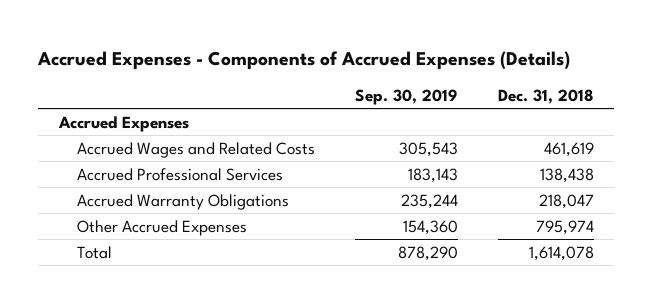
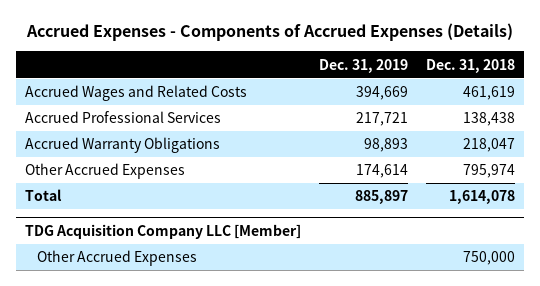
- | Sep. 30, 2019 | Dec. 31, 2018
+ | Dec. 31, 2019 | Dec. 31, 2018
- Accrued Expenses
+ TDG Acquisition Company LLC [Member]
+ Other Accrued Expenses | | 750,000

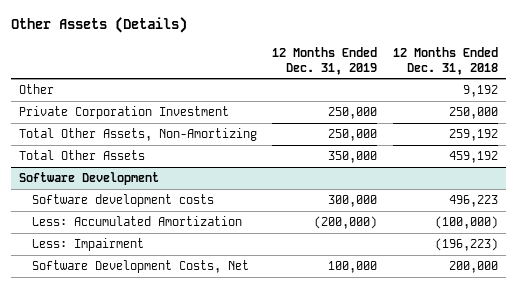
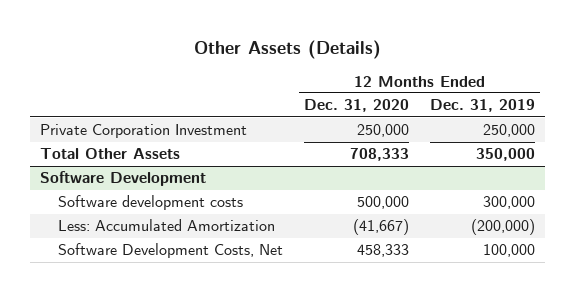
- | 12 Months Ended Dec. 31, 2019 | 12 Months Ended Dec. 31, 2018
+ | 12 Months Ended Dec. 31, 2020 | 12 Months Ended Dec. 31, 2019
- Other | | 9,192
- Total Other Assets, Non-Amortizing | 250,000 | 259,192
@ Software Development
- Less: Impairment | | (196,223)

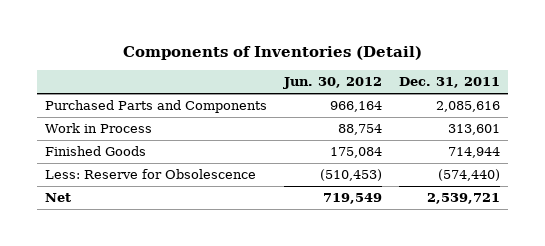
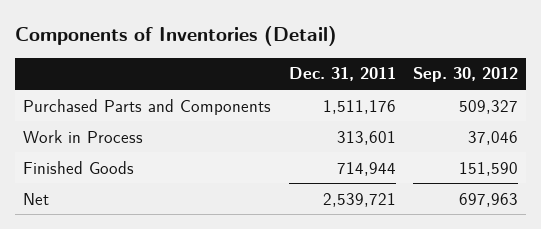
- | Jun. 30, 2012 | Dec. 31, 2011
+ | Dec. 31, 2011 | Sep. 30, 2012
- Purchased Parts and Components | 966,164 | 2,085,616
+ Purchased Parts and Components | 1,511,176 | 509,327
- Less: Reserve for Obsolescence | (510,453) | (574,440)

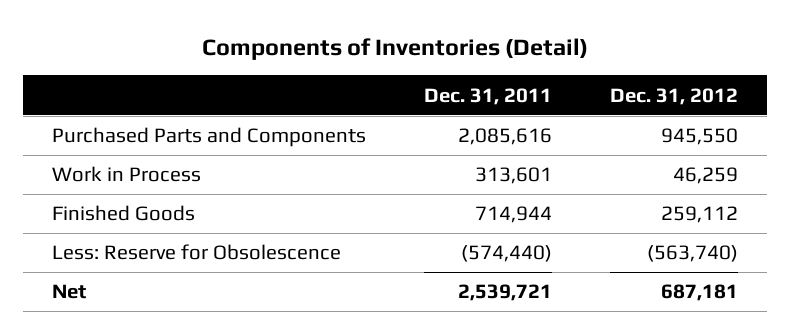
- | Dec. 31, 2011 | Sep. 30, 2012
+ | Dec. 31, 2011 | Dec. 31, 2012
- Purchased Parts and Components | 1,511,176 | 509,327
+ Purchased Parts and Components | 2,085,616 | 945,550
+ Less: Reserve for Obsolescence | (574,440) | (563,740)

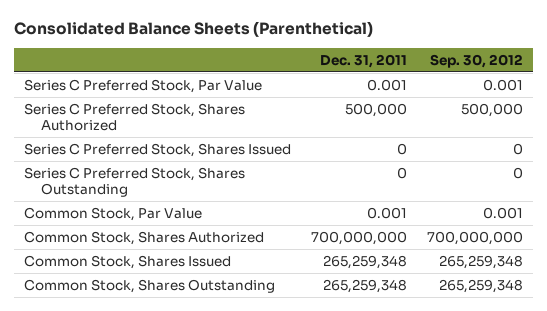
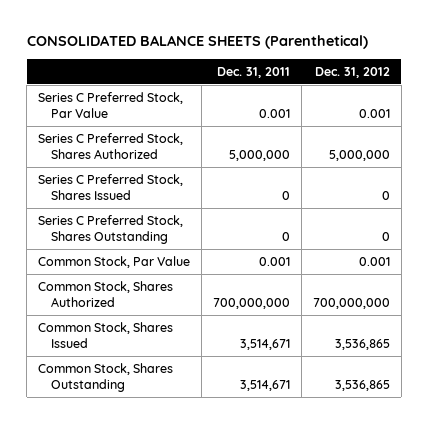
- Consolidated Balance Sheets (Parenthetical)
+ CONSOLIDATED BALANCE SHEETS (Parenthetical)
- | Dec. 31, 2011 | Sep. 30, 2012
+ | Dec. 31, 2011 | Dec. 31, 2012
- Series C Preferred Stock, Shares Authorized | 500,000 | 500,000
+ Series C Preferred Stock, Shares Authorized | 5,000,000 | 5,000,000
- Common Stock, Shares Issued | 265,259,348 | 265,259,348
- Common Stock, Shares Outstanding | 265,259,348 | 265,259,348
+ Common Stock, Shares Issued | 3,514,671 | 3,536,865
+ Common Stock, Shares Outstanding | 3,514,671 | 3,536,865

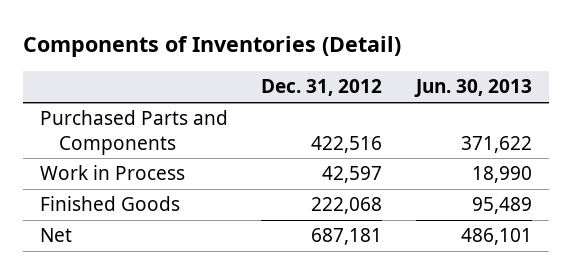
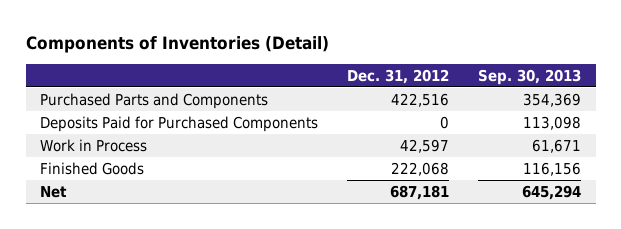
- | Dec. 31, 2012 | Jun. 30, 2013
+ | Dec. 31, 2012 | Sep. 30, 2013
+ Deposits Paid for Purchased Components | 0 | 113,098

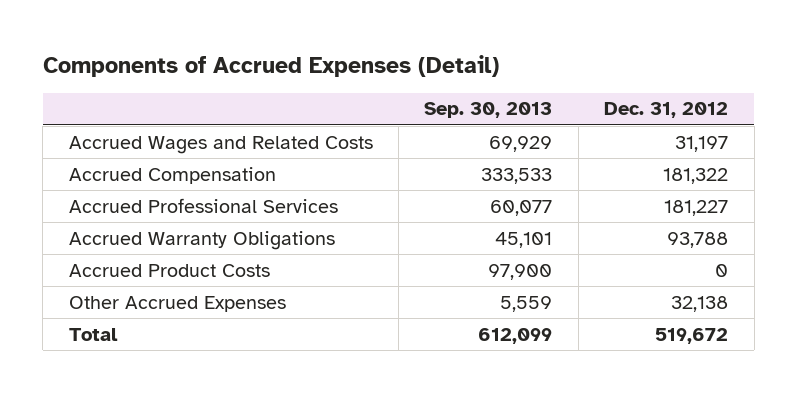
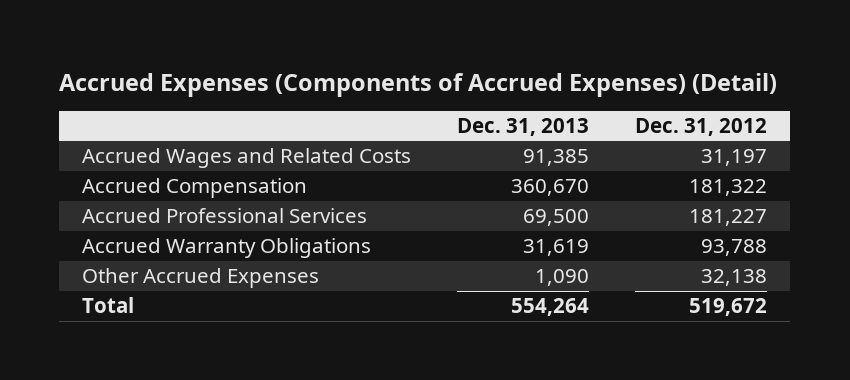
- Components of Accrued Expenses (Detail)
+ Accrued Expenses (Components of Accrued Expenses) (Detail)
- | Sep. 30, 2013 | Dec. 31, 2012
+ | Dec. 31, 2013 | Dec. 31, 2012
- Accrued Product Costs | 97,900 | 0

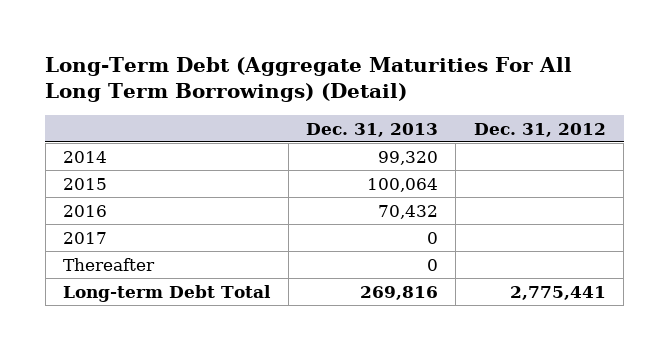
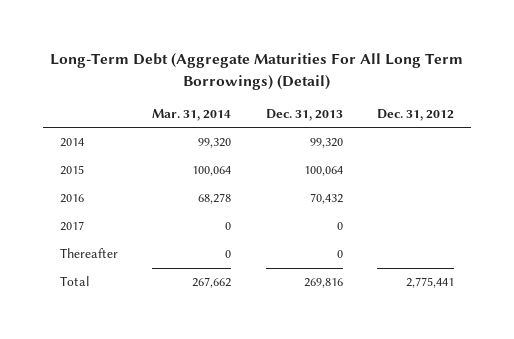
- | Dec. 31, 2013 | Dec. 31, 2012
+ | Mar. 31, 2014 | Dec. 31, 2013 | Dec. 31, 2012
- Long-term Debt Total | 269,816 | 2,775,441
+ Total | 267,662 | 269,816 | 2,775,441

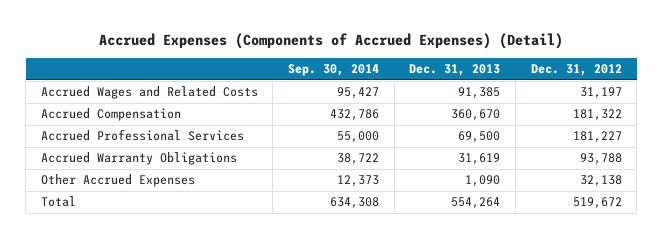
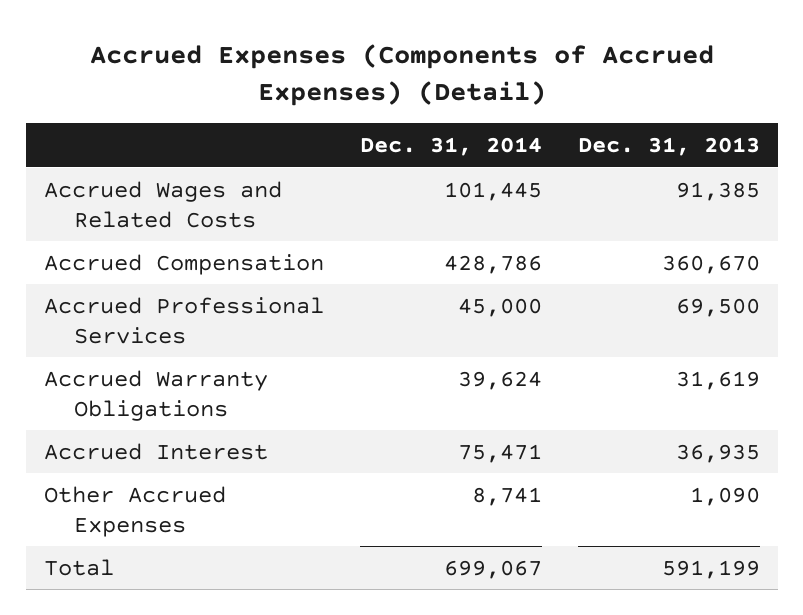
- | Sep. 30, 2014 | Dec. 31, 2013 | Dec. 31, 2012
+ | Dec. 31, 2014 | Dec. 31, 2013
+ Accrued Interest | 75,471 | 36,935
- Total | 634,308 | 554,264 | 519,672
+ Total | 699,067 | 591,199

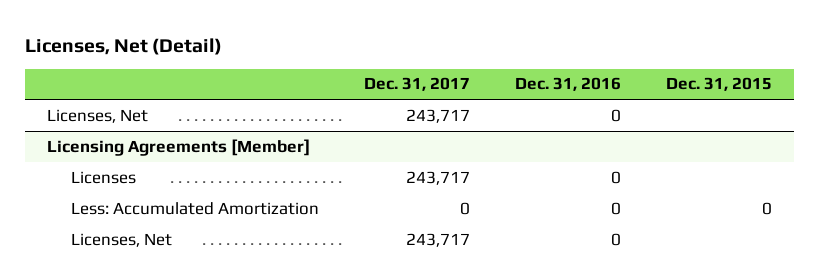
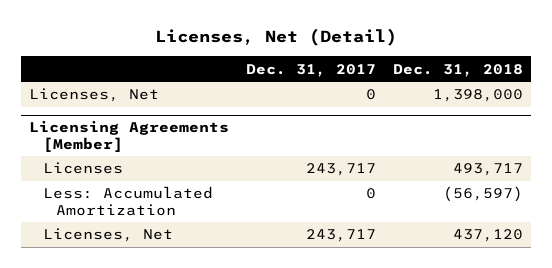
- | Dec. 31, 2017 | Dec. 31, 2016 | Dec. 31, 2015
+ | Dec. 31, 2017 | Dec. 31, 2018
- Licenses, Net | 243,717 | 0 |
+ Licenses, Net | 0 | 1,398,000

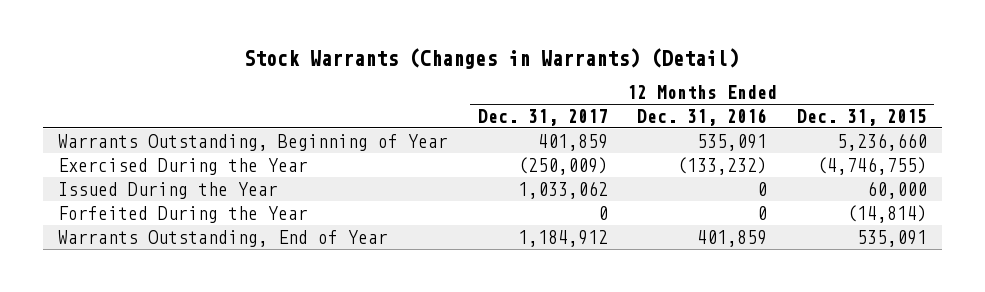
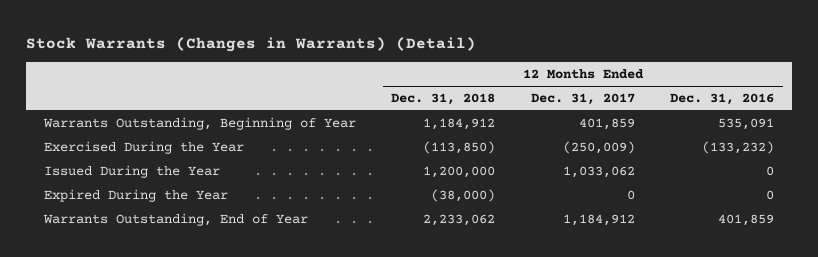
- | 12 Months Ended Dec. 31, 2017 | 12 Months Ended Dec. 31, 2016 | 12 Months Ended Dec. 31, 2015
+ | 12 Months Ended Dec. 31, 2018 | 12 Months Ended Dec. 31, 2017 | 12 Months Ended Dec. 31, 2016
- Forfeited During the Year | 0 | 0 | (14,814)
+ Expired During the Year | (38,000) | 0 | 0

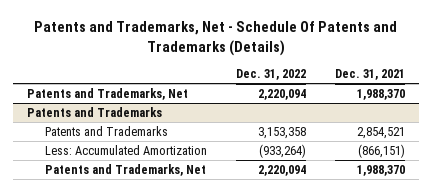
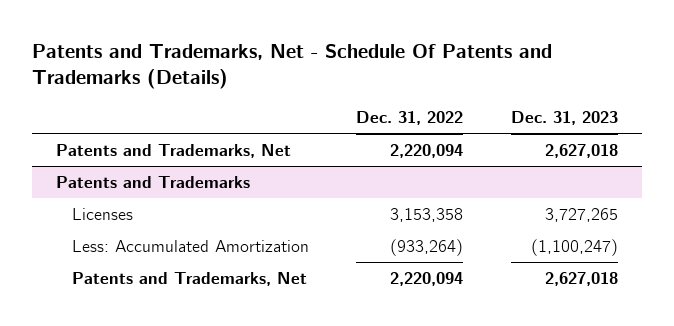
- | Dec. 31, 2022 | Dec. 31, 2021
+ | Dec. 31, 2022 | Dec. 31, 2023
@ Patents and Trademarks
- Patents and Trademarks | 3,153,358 | 2,854,521
+ Licenses | 3,153,358 | 3,727,265

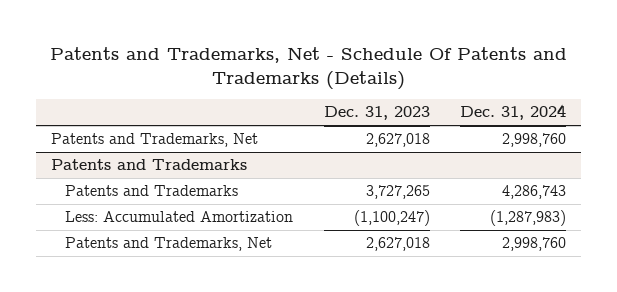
- | Dec. 31, 2022 | Dec. 31, 2023
+ | Dec. 31, 2023 | Dec. 31, 2024
@ Patents and Trademarks
- Licenses | 3,153,358 | 3,727,265
+ Patents and Trademarks | 3,727,265 | 4,286,743

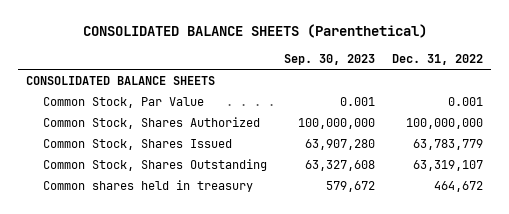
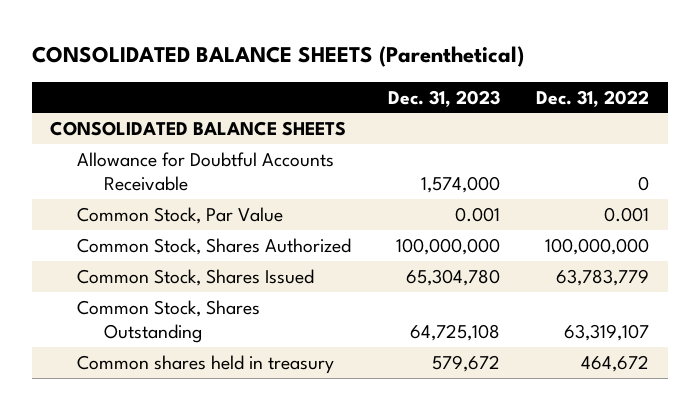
- | Sep. 30, 2023 | Dec. 31, 2022
+ | Dec. 31, 2023 | Dec. 31, 2022
+ Allowance for Doubtful Accounts Receivable | 1,574,000 | 0

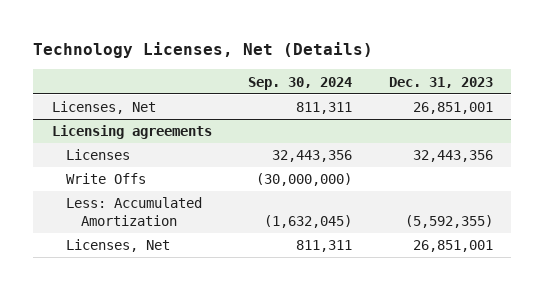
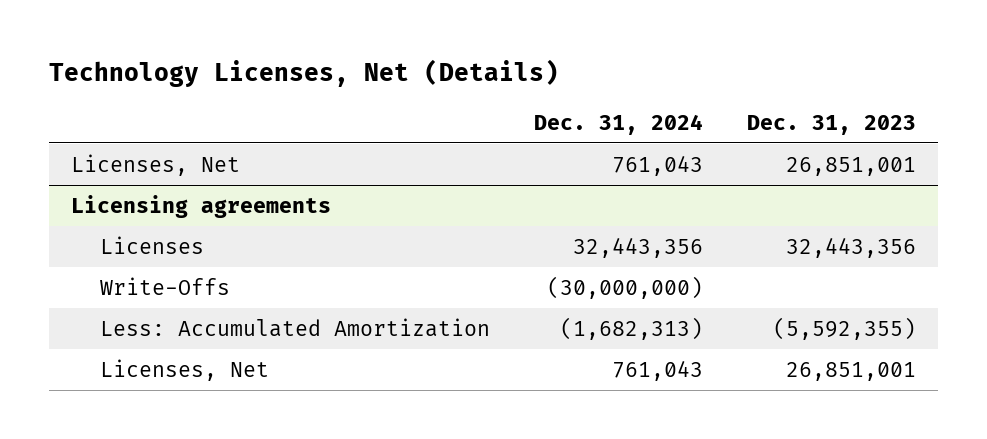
- | Sep. 30, 2024 | Dec. 31, 2023
+ | Dec. 31, 2024 | Dec. 31, 2023
@ Licensing agreements
- Write Offs | (30,000,000) |
+ Write-Offs | (30,000,000) |

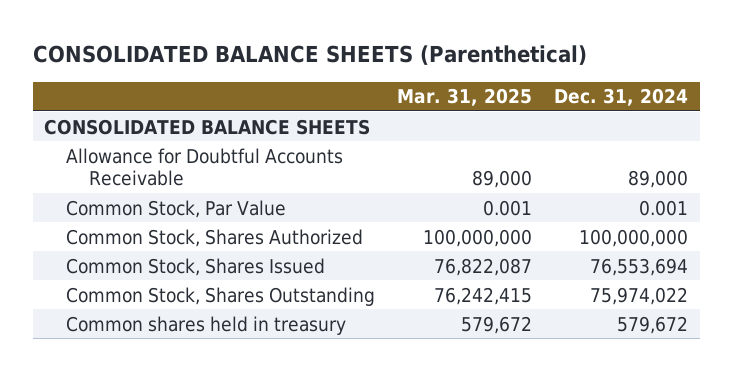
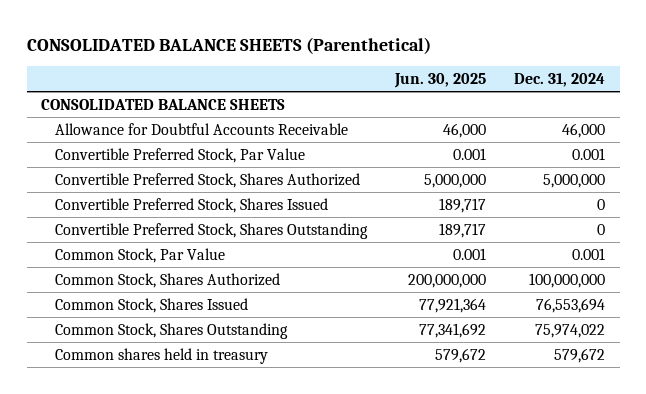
- | Mar. 31, 2025 | Dec. 31, 2024
+ | Jun. 30, 2025 | Dec. 31, 2024
- Allowance for Doubtful Accounts Receivable | 89,000 | 89,000
+ Allowance for Doubtful Accounts Receivable | 46,000 | 46,000
+ Convertible Preferred Stock, Par Value | 0.001 | 0.001
+ Convertible Preferred Stock, Shares Authorized | 5,000,000 | 5,000,000
+ Convertible Preferred Stock, Shares Issued | 189,717 | 0
+ Convertible Preferred Stock, Shares Outstanding | 189,717 | 0

